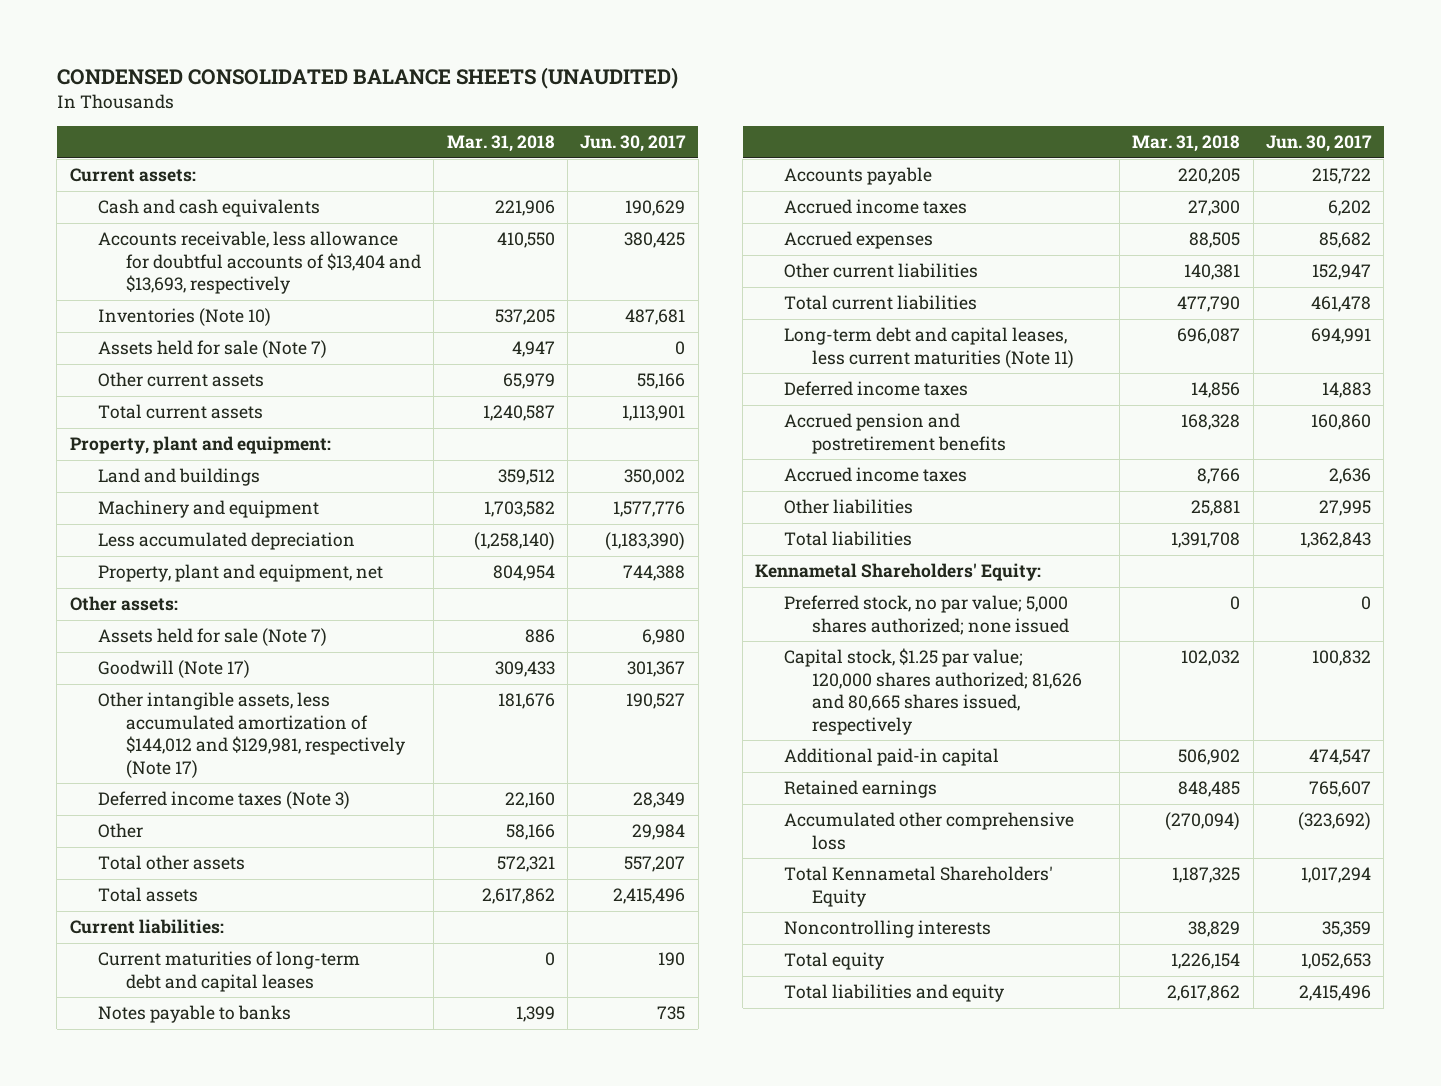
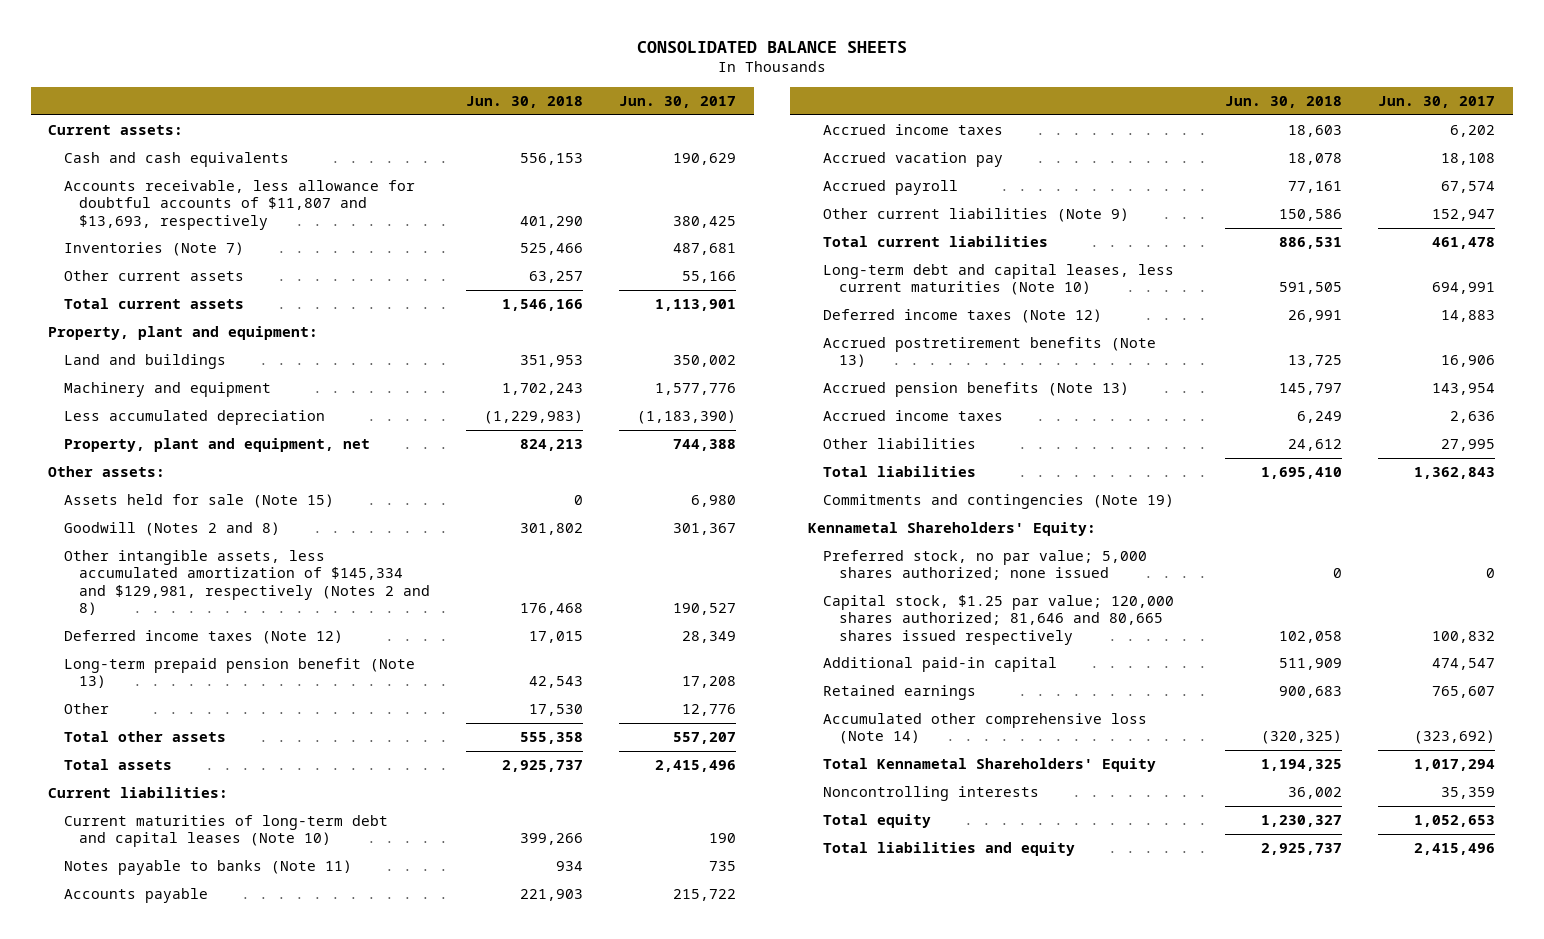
- CONDENSED CONSOLIDATED BALANCE SHEETS (UNAUDITED)
+ CONSOLIDATED BALANCE SHEETS
- | Mar. 31, 2018 | Jun. 30, 2017
+ | Jun. 30, 2018 | Jun. 30, 2017
- Accounts receivable, less allowance for doubtful accounts of $13,404 and $13,693, respectively | 410,550 | 380,425
- Inventories (Note 10) | 537,205 | 487,681
- Assets held for sale (Note 7) | 4,947 | 0
+ Accounts receivable, less allowance for doubtful accounts of $11,807 and $13,693, respectively | 401,290 | 380,425
+ Inventories (Note 7) | 525,466 | 487,681
- Assets held for sale (Note 7) | 886 | 6,980
- Goodwill (Note 17) | 309,433 | 301,367
- Other intangible assets, less accumulated amortization of $144,012 and $129,981, respectively (Note 17) | 181,676 | 190,527
- Deferred income taxes (Note 3) | 22,160 | 28,349
- Other | 58,166 | 29,984
+ Assets held for sale (Note 15) | 0 | 6,980
+ Goodwill (Notes 2 and 8) | 301,802 | 301,367
+ Other intangible assets, less accumulated amortization of $145,334 and $129,981, respectively (Notes 2 and 8) | 176,468 | 190,527
+ Deferred income taxes (Note 12) | 17,015 | 28,349
+ Long-term prepaid pension benefit (Note 13) | 42,543 | 17,208
+ Other | 17,530 | 12,776
- Current maturities of long-term debt and capital leases | 0 | 190
- Notes payable to banks | 1,399 | 735
+ Current maturities of long-term debt and capital leases (Note 10) | 399,266 | 190
+ Notes payable to banks (Note 11) | 934 | 735
- Accrued expenses | 88,505 | 85,682
- Other current liabilities | 140,381 | 152,947
+ Accrued vacation pay | 18,078 | 18,108
+ Accrued payroll | 77,161 | 67,574
+ Other current liabilities (Note 9) | 150,586 | 152,947
- Long-term debt and capital leases, less current maturities (Note 11) | 696,087 | 694,991
- Deferred income taxes | 14,856 | 14,883
- Accrued pension and postretirement benefits | 168,328 | 160,860
+ Long-term debt and capital leases, less current maturities (Note 10) | 591,505 | 694,991
+ Deferred income taxes (Note 12) | 26,991 | 14,883
+ Accrued postretirement benefits (Note 13) | 13,725 | 16,906
+ Accrued pension benefits (Note 13) | 145,797 | 143,954
+ Commitments and contingencies (Note 19)
- Capital stock, $1.25 par value; 120,000 shares authorized; 81,626 and 80,665 shares issued, respectively | 102,032 | 100,832
+ Capital stock, $1.25 par value; 120,000 shares authorized; 81,646 and 80,665 shares issued respectively | 102,058 | 100,832
- Accumulated other comprehensive loss | (270,094) | (323,692)
+ Accumulated other comprehensive loss (Note 14) | (320,325) | (323,692)

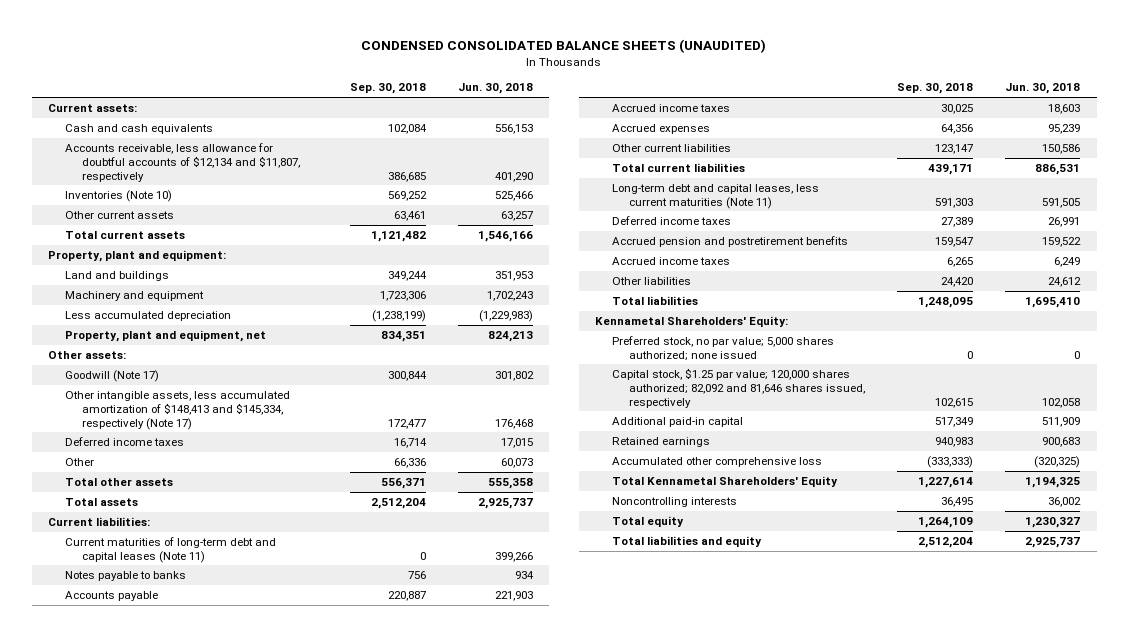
- CONSOLIDATED BALANCE SHEETS
+ CONDENSED CONSOLIDATED BALANCE SHEETS (UNAUDITED)
- | Jun. 30, 2018 | Jun. 30, 2017
+ | Sep. 30, 2018 | Jun. 30, 2018
- Accounts receivable, less allowance for doubtful accounts of $11,807 and $13,693, respectively | 401,290 | 380,425
- Inventories (Note 7) | 525,466 | 487,681
+ Accounts receivable, less allowance for doubtful accounts of $12,134 and $11,807, respectively | 386,685 | 401,290
+ Inventories (Note 10) | 569,252 | 525,466
- Assets held for sale (Note 15) | 0 | 6,980
- Goodwill (Notes 2 and 8) | 301,802 | 301,367
- Other intangible assets, less accumulated amortization of $145,334 and $129,981, respectively (Notes 2 and 8) | 176,468 | 190,527
- Deferred income taxes (Note 12) | 17,015 | 28,349
- Long-term prepaid pension benefit (Note 13) | 42,543 | 17,208
- Other | 17,530 | 12,776
+ Goodwill (Note 17) | 300,844 | 301,802
+ Other intangible assets, less accumulated amortization of $148,413 and $145,334, respectively (Note 17) | 172,477 | 176,468
+ Deferred income taxes | 16,714 | 17,015
+ Other | 66,336 | 60,073
- Current maturities of long-term debt and capital leases (Note 10) | 399,266 | 190
- Notes payable to banks (Note 11) | 934 | 735
+ Current maturities of long-term debt and capital leases (Note 11) | 0 | 399,266
+ Notes payable to banks | 756 | 934
- Accrued vacation pay | 18,078 | 18,108
- Accrued payroll | 77,161 | 67,574
- Other current liabilities (Note 9) | 150,586 | 152,947
+ Accrued expenses | 64,356 | 95,239
+ Other current liabilities | 123,147 | 150,586
- Long-term debt and capital leases, less current maturities (Note 10) | 591,505 | 694,991
- Deferred income taxes (Note 12) | 26,991 | 14,883
- Accrued postretirement benefits (Note 13) | 13,725 | 16,906
- Accrued pension benefits (Note 13) | 145,797 | 143,954
+ Long-term debt and capital leases, less current maturities (Note 11) | 591,303 | 591,505
+ Deferred income taxes | 27,389 | 26,991
+ Accrued pension and postretirement benefits | 159,547 | 159,522
- Commitments and contingencies (Note 19)
- Capital stock, $1.25 par value; 120,000 shares authorized; 81,646 and 80,665 shares issued respectively | 102,058 | 100,832
+ Capital stock, $1.25 par value; 120,000 shares authorized; 82,092 and 81,646 shares issued, respectively | 102,615 | 102,058
- Accumulated other comprehensive loss (Note 14) | (320,325) | (323,692)
+ Accumulated other comprehensive loss | (333,333) | (320,325)

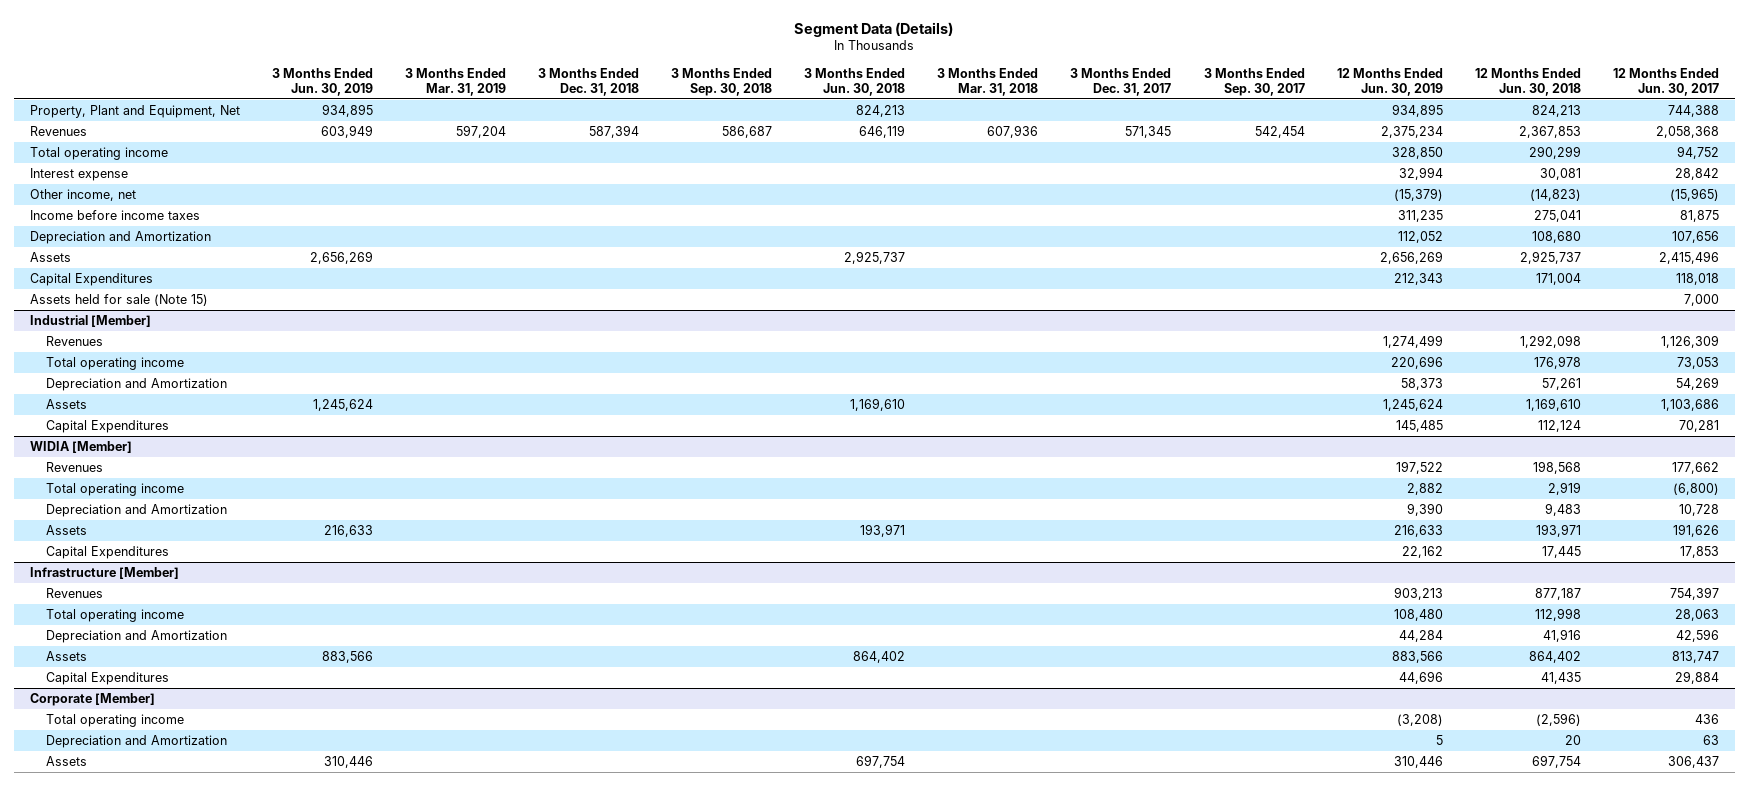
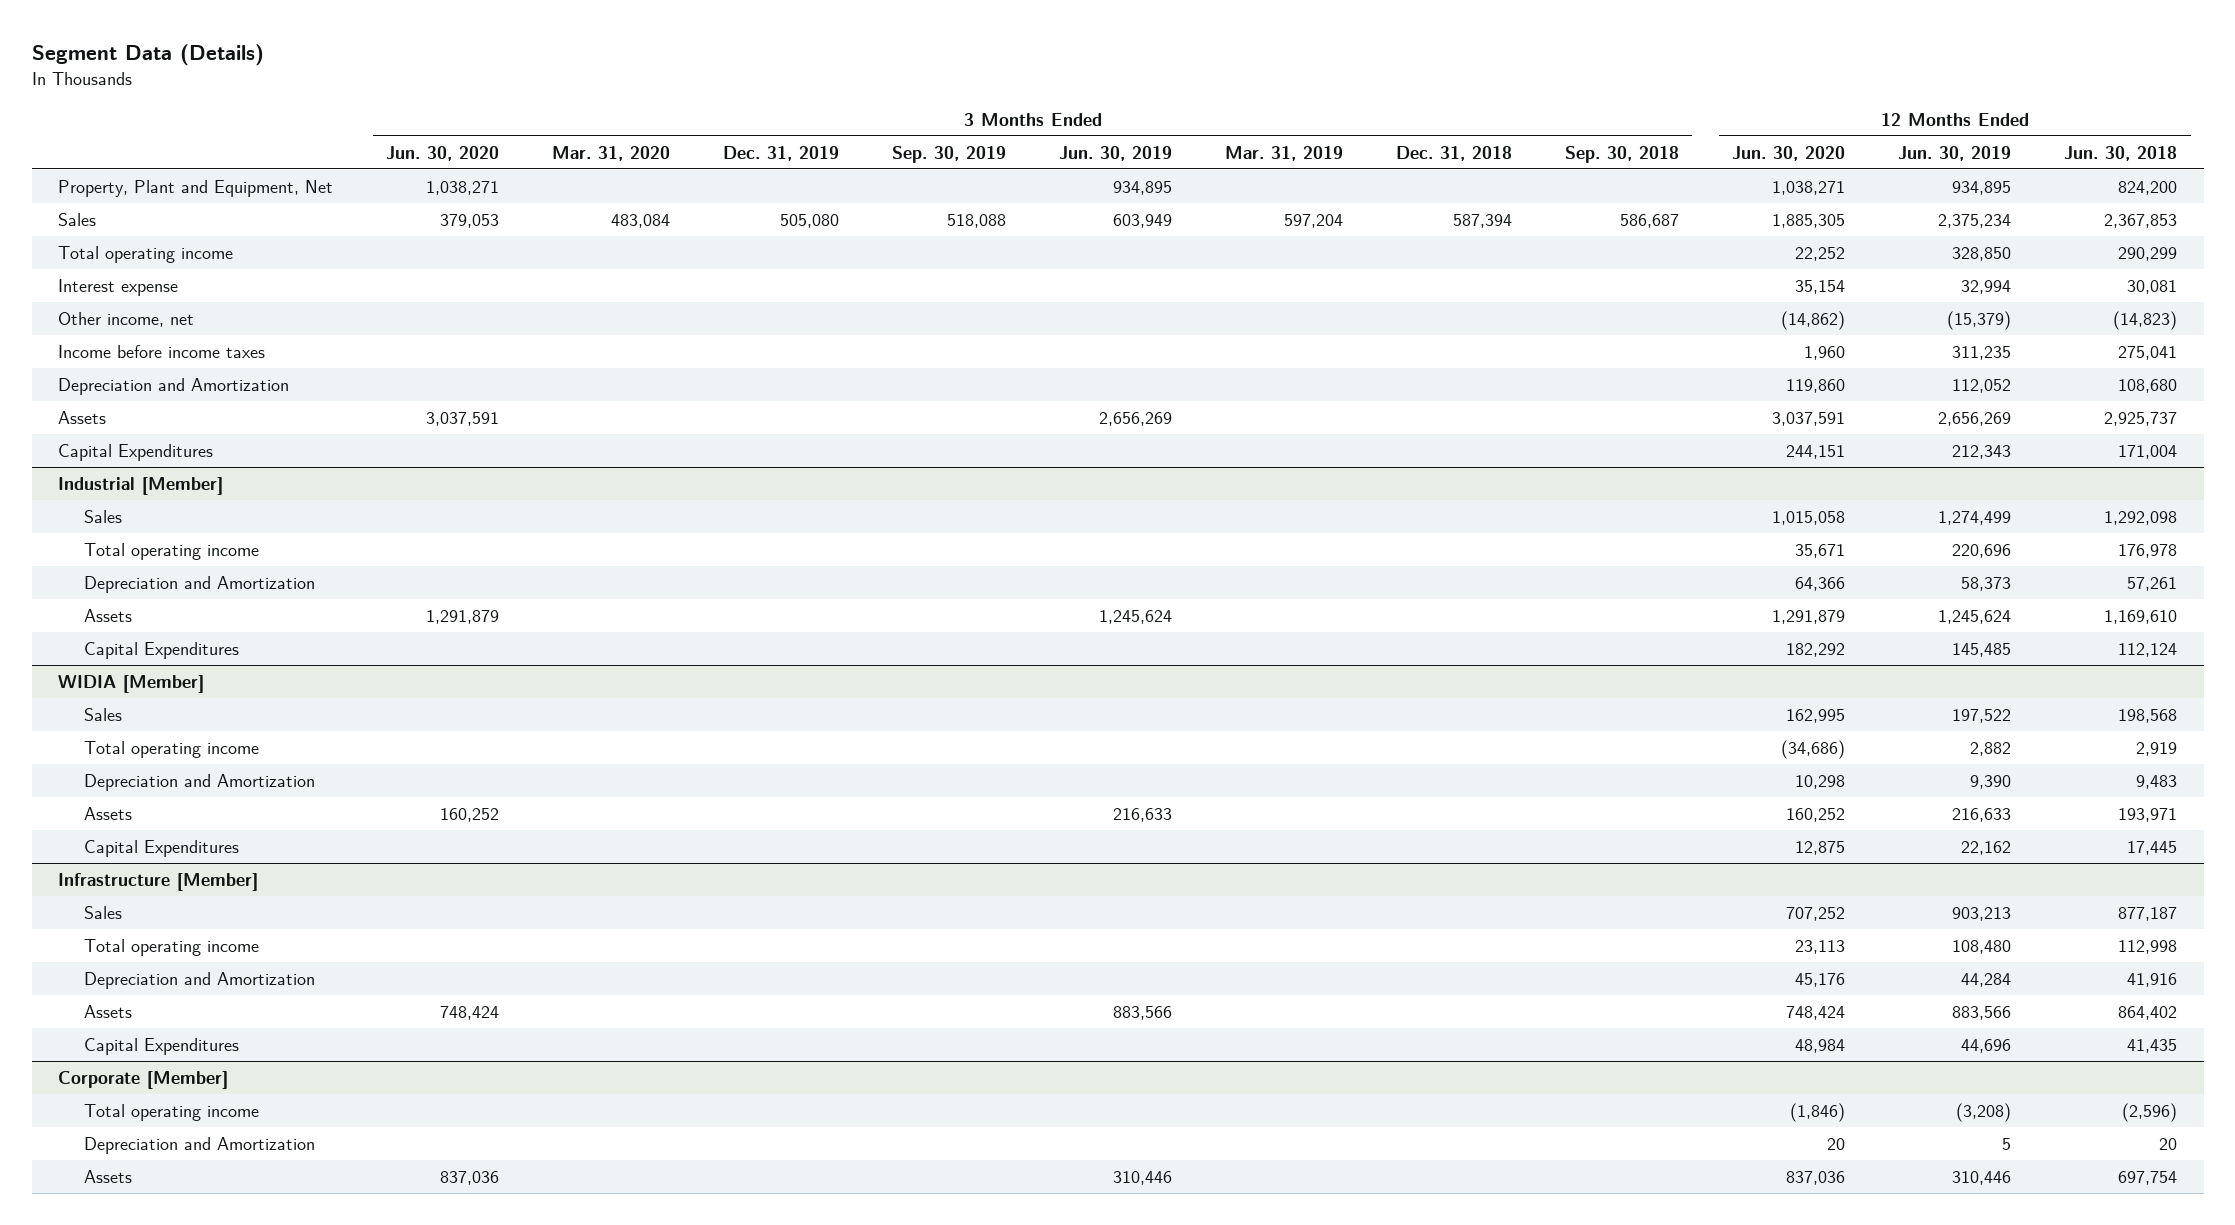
- | 3 Months Ended Jun. 30, 2019 | 3 Months Ended Mar. 31, 2019 | 3 Months Ended Dec. 31, 2018 | 3 Months Ended Sep. 30, 2018 | 3 Months Ended Jun. 30, 2018 | 3 Months Ended Mar. 31, 2018 | 3 Months Ended Dec. 31, 2017 | 3 Months Ended Sep. 30, 2017 | 12 Months Ended Jun. 30, 2019 | 12 Months Ended Jun. 30, 2018 | 12 Months Ended Jun. 30, 2017
+ | 3 Months Ended Jun. 30, 2020 | 3 Months Ended Mar. 31, 2020 | 3 Months Ended Dec. 31, 2019 | 3 Months Ended Sep. 30, 2019 | 3 Months Ended Jun. 30, 2019 | 3 Months Ended Mar. 31, 2019 | 3 Months Ended Dec. 31, 2018 | 3 Months Ended Sep. 30, 2018 | 12 Months Ended Jun. 30, 2020 | 12 Months Ended Jun. 30, 2019 | 12 Months Ended Jun. 30, 2018
- Property, Plant and Equipment, Net | 934,895 | | | | 824,213 | | | | 934,895 | 824,213 | 744,388
- Revenues | 603,949 | 597,204 | 587,394 | 586,687 | 646,119 | 607,936 | 571,345 | 542,454 | 2,375,234 | 2,367,853 | 2,058,368
+ Property, Plant and Equipment, Net | 1,038,271 | | | | 934,895 | | | | 1,038,271 | 934,895 | 824,200
+ Sales | 379,053 | 483,084 | 505,080 | 518,088 | 603,949 | 597,204 | 587,394 | 586,687 | 1,885,305 | 2,375,234 | 2,367,853
- Assets held for sale (Note 15) | | | | | | | | | | | 7,000
@ Industrial [Member]
- Revenues | | | | | | | | | 1,274,499 | 1,292,098 | 1,126,309
+ Sales | | | | | | | | | 1,015,058 | 1,274,499 | 1,292,098
@ WIDIA [Member]
- Revenues | | | | | | | | | 197,522 | 198,568 | 177,662
+ Sales | | | | | | | | | 162,995 | 197,522 | 198,568
@ Infrastructure [Member]
- Revenues | | | | | | | | | 903,213 | 877,187 | 754,397
+ Sales | | | | | | | | | 707,252 | 903,213 | 877,187

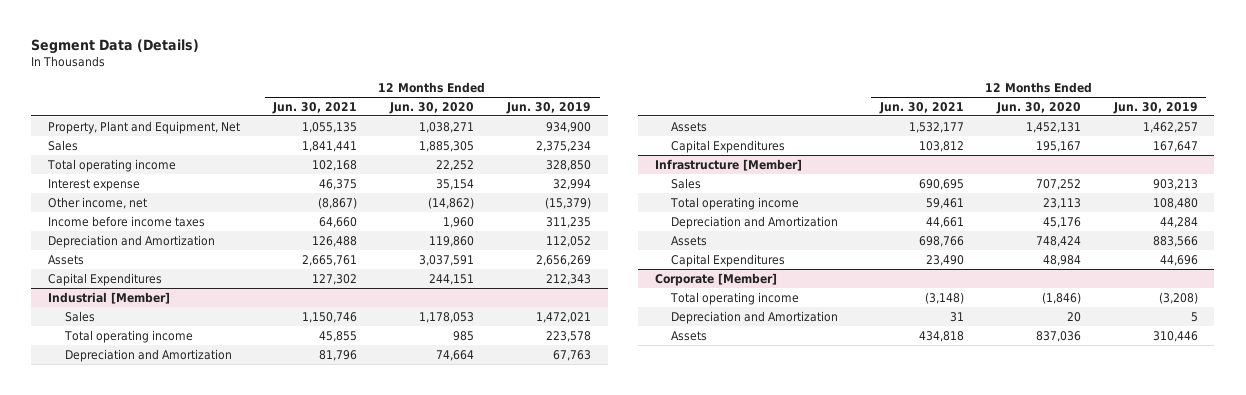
- | 3 Months Ended Jun. 30, 2020 | 3 Months Ended Mar. 31, 2020 | 3 Months Ended Dec. 31, 2019 | 3 Months Ended Sep. 30, 2019 | 3 Months Ended Jun. 30, 2019 | 3 Months Ended Mar. 31, 2019 | 3 Months Ended Dec. 31, 2018 | 3 Months Ended Sep. 30, 2018 | 12 Months Ended Jun. 30, 2020 | 12 Months Ended Jun. 30, 2019 | 12 Months Ended Jun. 30, 2018
+ | 12 Months Ended Jun. 30, 2021 | 12 Months Ended Jun. 30, 2020 | 12 Months Ended Jun. 30, 2019
- Property, Plant and Equipment, Net | 1,038,271 | | | | 934,895 | | | | 1,038,271 | 934,895 | 824,200
+ Property, Plant and Equipment, Net | 1,055,135 | 1,038,271 | 934,900
@ Industrial [Member]
- Sales | | | | | | | | | 1,015,058 | 1,274,499 | 1,292,098
- Total operating income | | | | | | | | | 35,671 | 220,696 | 176,978
- Depreciation and Amortization | | | | | | | | | 64,366 | 58,373 | 57,261
- Assets | 1,291,879 | | | | 1,245,624 | | | | 1,291,879 | 1,245,624 | 1,169,610
- Capital Expenditures | | | | | | | | | 182,292 | 145,485 | 112,124
- WIDIA [Member]
- Sales | | | | | | | | | 162,995 | 197,522 | 198,568
- Total operating income | | | | | | | | | (34,686) | 2,882 | 2,919
- Depreciation and Amortization | | | | | | | | | 10,298 | 9,390 | 9,483
- Assets | 160,252 | | | | 216,633 | | | | 160,252 | 216,633 | 193,971
- Capital Expenditures | | | | | | | | | 12,875 | 22,162 | 17,445
@ Industrial [Member]
+ Sales | 1,150,746 | 1,178,053 | 1,472,021
+ Total operating income | 45,855 | 985 | 223,578
+ Depreciation and Amortization | 81,796 | 74,664 | 67,763
+ Assets | 1,532,177 | 1,452,131 | 1,462,257
+ Capital Expenditures | 103,812 | 195,167 | 167,647

